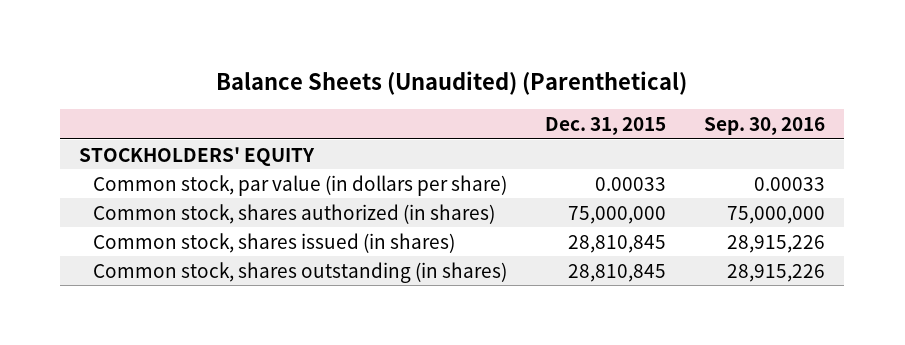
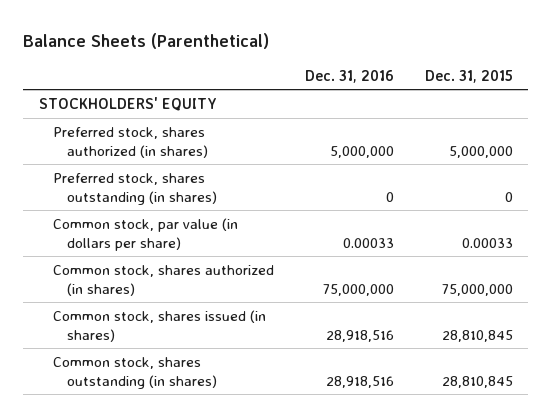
- Balance Sheets (Unaudited) (Parenthetical)
+ Balance Sheets (Parenthetical)
- | Dec. 31, 2015 | Sep. 30, 2016
+ | Dec. 31, 2016 | Dec. 31, 2015
+ Preferred stock, shares authorized (in shares) | 5,000,000 | 5,000,000
+ Preferred stock, shares outstanding (in shares) | 0 | 0

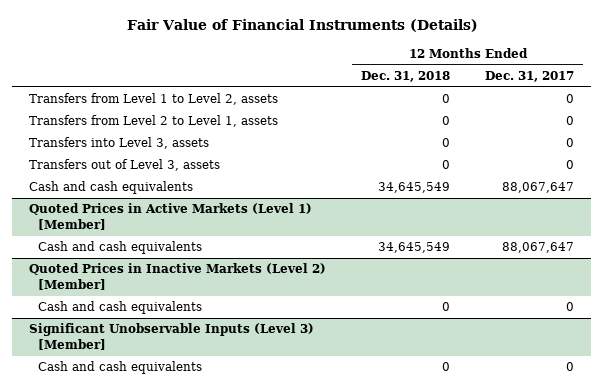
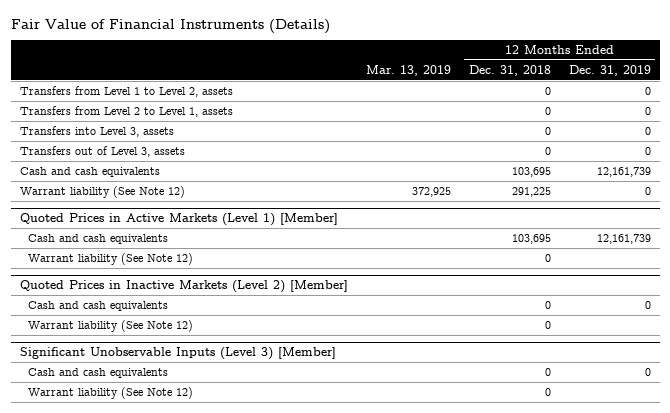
- | 12 Months Ended Dec. 31, 2018 | 12 Months Ended Dec. 31, 2017
+ | Mar. 13, 2019 | 12 Months Ended Dec. 31, 2018 | 12 Months Ended Dec. 31, 2019
- Cash and cash equivalents | 34,645,549 | 88,067,647
+ Cash and cash equivalents | | 103,695 | 12,161,739
+ Warrant liability (See Note 12) | 372,925 | 291,225 | 0
@ Quoted Prices in Active Markets (Level 1) [Member]
- Cash and cash equivalents | 34,645,549 | 88,067,647
+ Cash and cash equivalents | | 103,695 | 12,161,739
+ Warrant liability (See Note 12) | | 0 |
@ Quoted Prices in Inactive Markets (Level 2) [Member]
+ Warrant liability (See Note 12) | | 0 |
@ Significant Unobservable Inputs (Level 3) [Member]
+ Warrant liability (See Note 12) | | 0 |

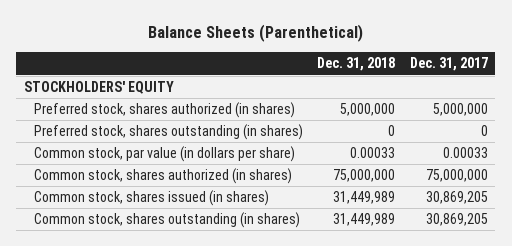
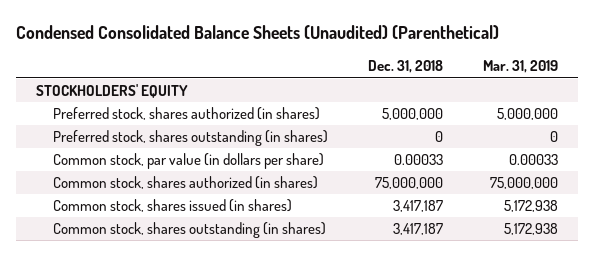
- Balance Sheets (Parenthetical)
+ Condensed Consolidated Balance Sheets (Unaudited) (Parenthetical)
- | Dec. 31, 2018 | Dec. 31, 2017
+ | Dec. 31, 2018 | Mar. 31, 2019
- Common stock, shares issued (in shares) | 31,449,989 | 30,869,205
- Common stock, shares outstanding (in shares) | 31,449,989 | 30,869,205
+ Common stock, shares issued (in shares) | 3,417,187 | 5,172,938
+ Common stock, shares outstanding (in shares) | 3,417,187 | 5,172,938

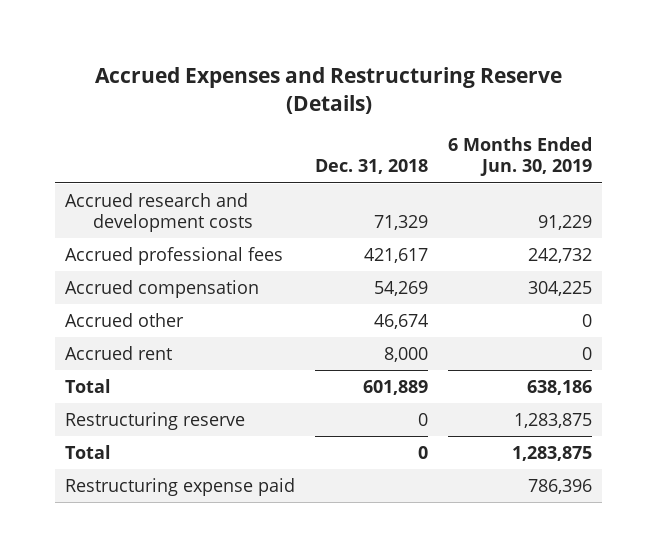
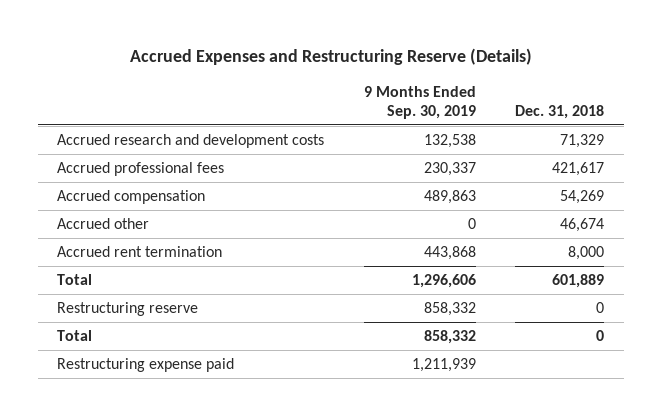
- | Dec. 31, 2018 | 6 Months Ended Jun. 30, 2019
+ | 9 Months Ended Sep. 30, 2019 | Dec. 31, 2018
- Accrued rent | 8,000 | 0
+ Accrued rent termination | 443,868 | 8,000

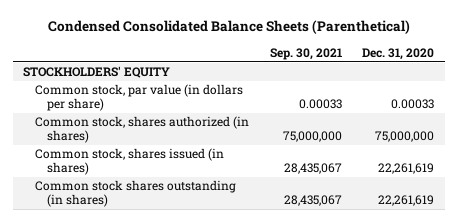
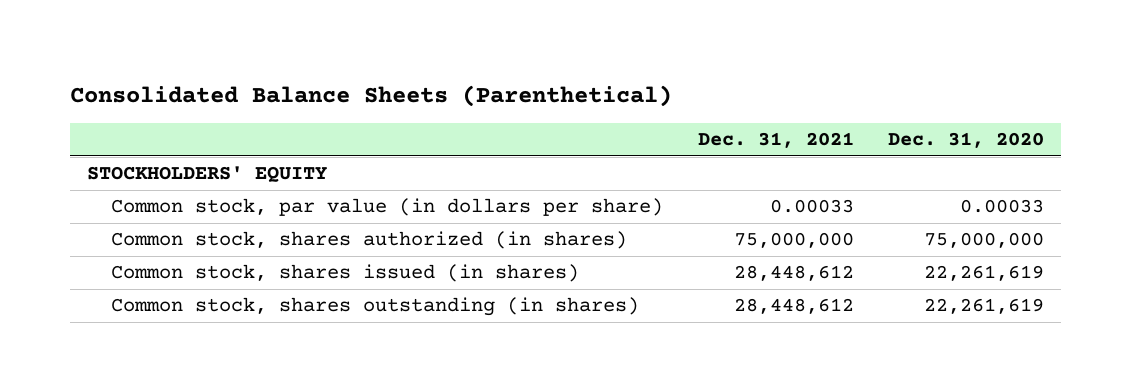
- Condensed Consolidated Balance Sheets (Parenthetical)
+ Consolidated Balance Sheets (Parenthetical)
- | Sep. 30, 2021 | Dec. 31, 2020
+ | Dec. 31, 2021 | Dec. 31, 2020
- Common stock shares outstanding (in shares) | 28,435,067 | 22,261,619
+ Common stock, shares outstanding (in shares) | 28,448,612 | 22,261,619

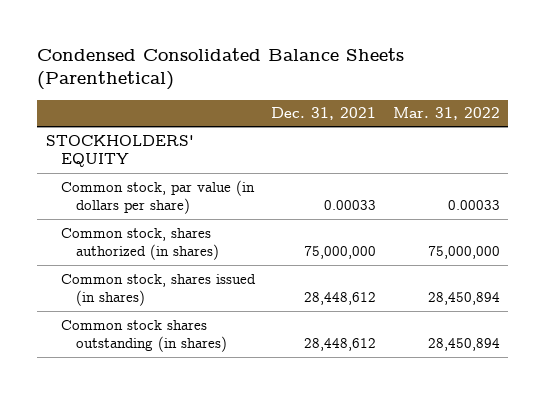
- Consolidated Balance Sheets (Parenthetical)
+ Condensed Consolidated Balance Sheets (Parenthetical)
- | Dec. 31, 2021 | Dec. 31, 2020
+ | Dec. 31, 2021 | Mar. 31, 2022
- Common stock, shares outstanding (in shares) | 28,448,612 | 22,261,619
+ Common stock shares outstanding (in shares) | 28,448,612 | 28,450,894

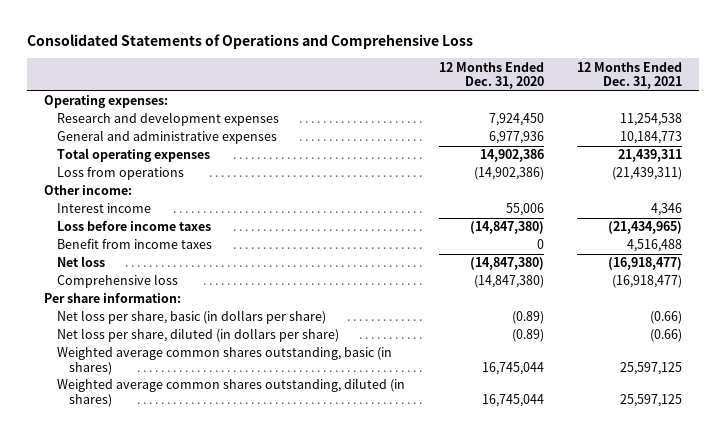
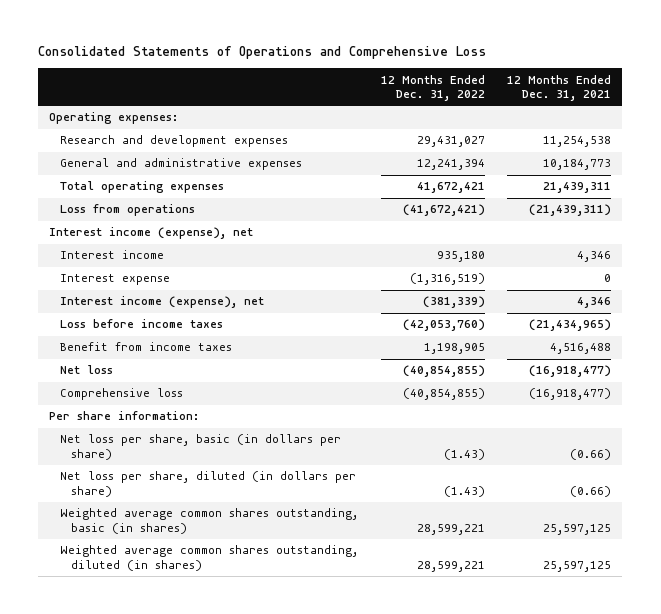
- | 12 Months Ended Dec. 31, 2020 | 12 Months Ended Dec. 31, 2021
+ | 12 Months Ended Dec. 31, 2022 | 12 Months Ended Dec. 31, 2021
- Other income:
+ Interest income (expense), net
+ Interest expense | (1,316,519) | 0
+ Interest income (expense), net | (381,339) | 4,346

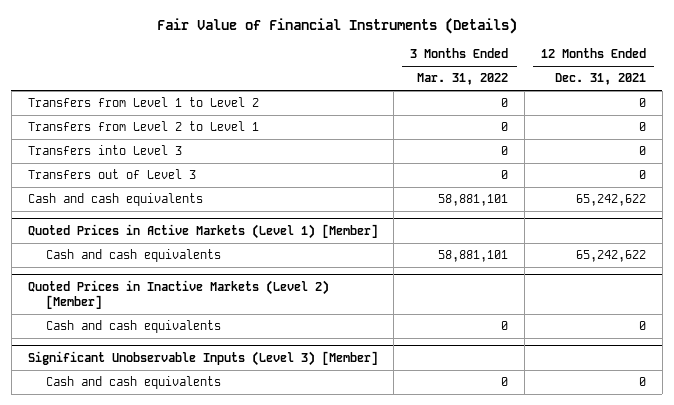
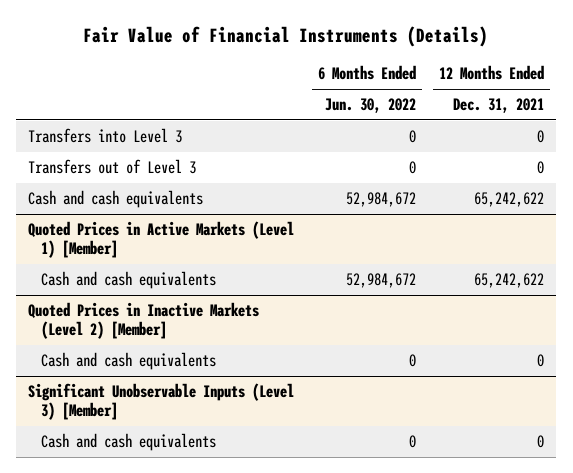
- | 3 Months Ended Mar. 31, 2022 | 12 Months Ended Dec. 31, 2021
+ | 6 Months Ended Jun. 30, 2022 | 12 Months Ended Dec. 31, 2021
- Transfers from Level 1 to Level 2 | 0 | 0
- Transfers from Level 2 to Level 1 | 0 | 0

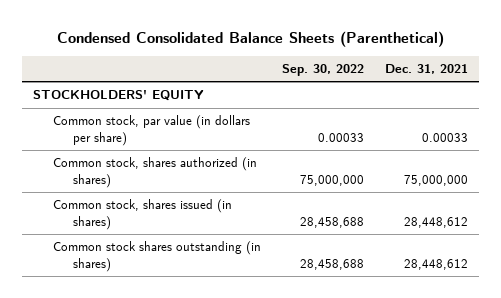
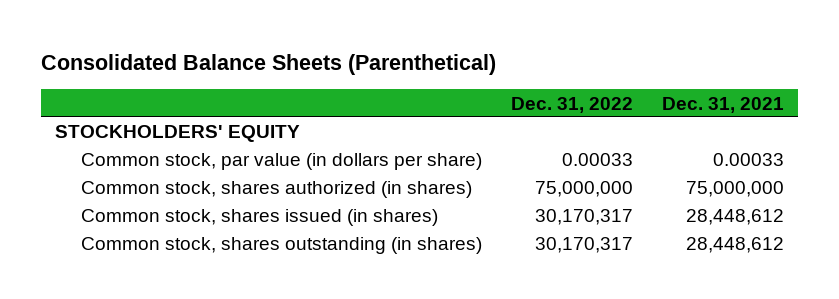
- Condensed Consolidated Balance Sheets (Parenthetical)
+ Consolidated Balance Sheets (Parenthetical)
- | Sep. 30, 2022 | Dec. 31, 2021
+ | Dec. 31, 2022 | Dec. 31, 2021
- Common stock shares outstanding (in shares) | 28,458,688 | 28,448,612
+ Common stock, shares outstanding (in shares) | 30,170,317 | 28,448,612

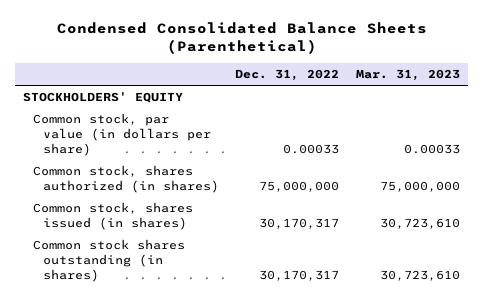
- Consolidated Balance Sheets (Parenthetical)
+ Condensed Consolidated Balance Sheets (Parenthetical)
- | Dec. 31, 2022 | Dec. 31, 2021
+ | Dec. 31, 2022 | Mar. 31, 2023
- Common stock, shares outstanding (in shares) | 30,170,317 | 28,448,612
+ Common stock shares outstanding (in shares) | 30,170,317 | 30,723,610

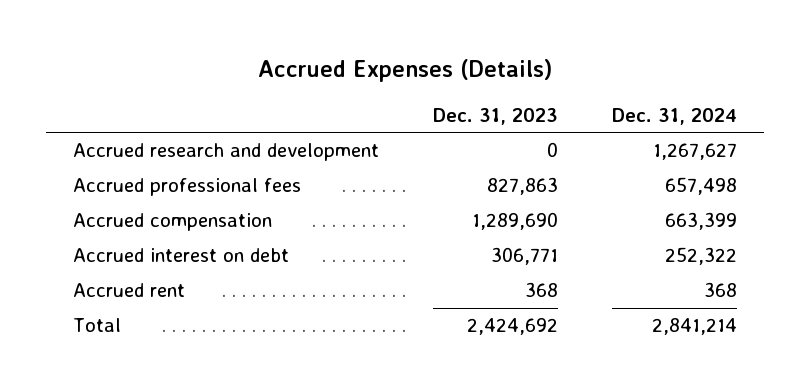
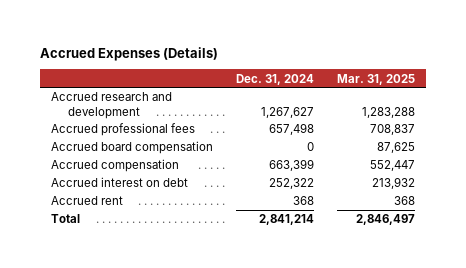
- | Dec. 31, 2023 | Dec. 31, 2024
+ | Dec. 31, 2024 | Mar. 31, 2025
+ Accrued board compensation | 0 | 87,625

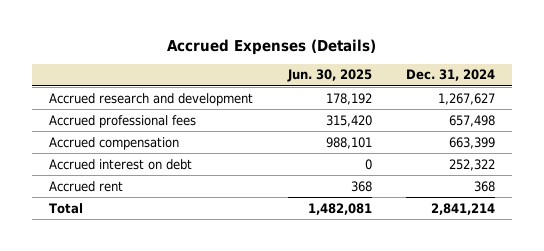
- | Dec. 31, 2024 | Mar. 31, 2025
+ | Jun. 30, 2025 | Dec. 31, 2024
- Accrued board compensation | 0 | 87,625

